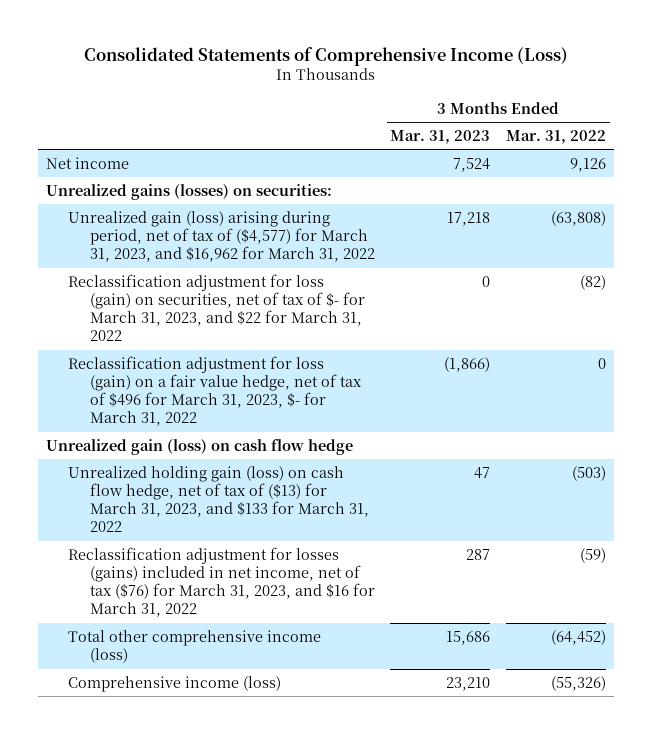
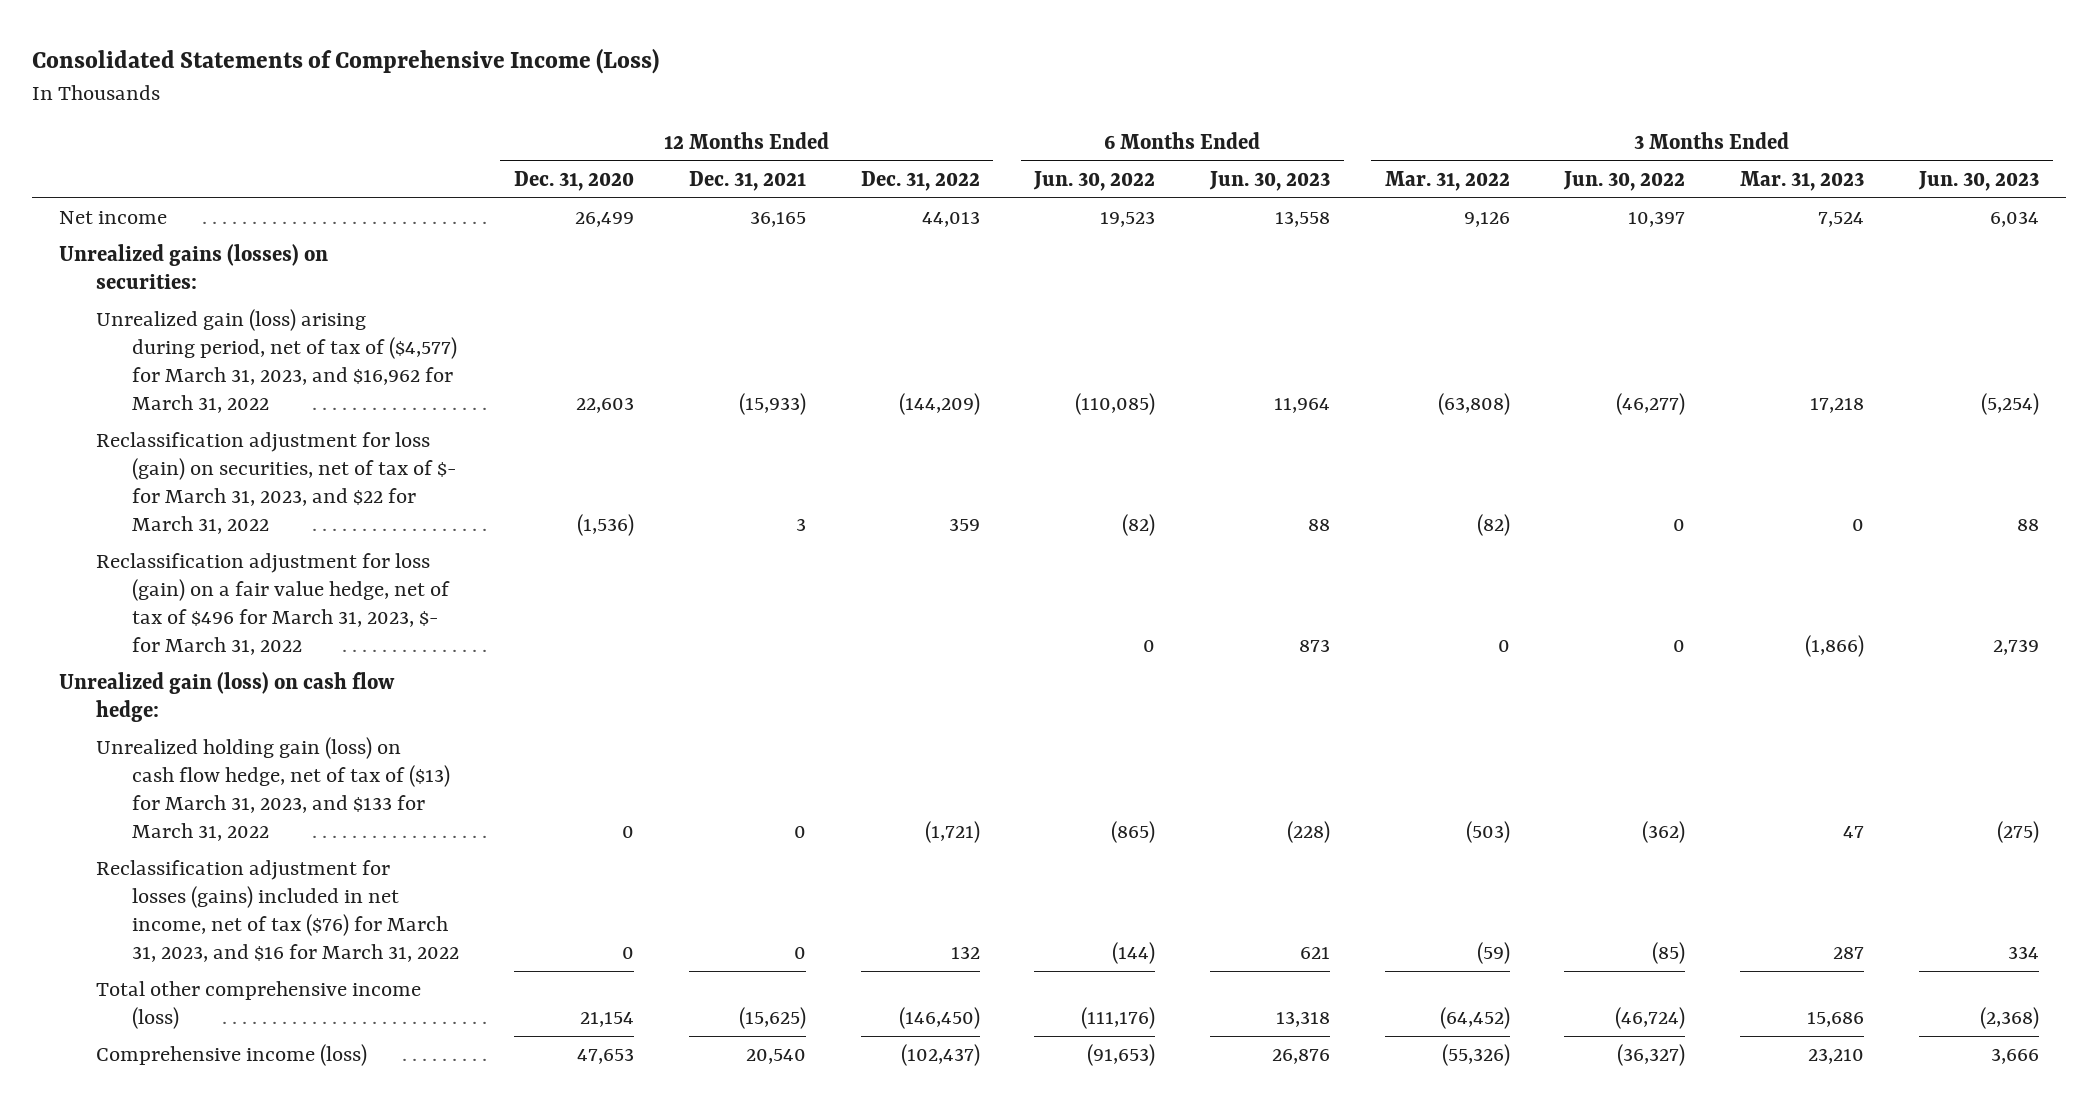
- | 3 Months Ended Mar. 31, 2023 | 3 Months Ended Mar. 31, 2022
+ | 12 Months Ended Dec. 31, 2020 | 12 Months Ended Dec. 31, 2021 | 12 Months Ended Dec. 31, 2022 | 6 Months Ended Jun. 30, 2022 | 6 Months Ended Jun. 30, 2023 | 3 Months Ended Mar. 31, 2022 | 3 Months Ended Jun. 30, 2022 | 3 Months Ended Mar. 31, 2023 | 3 Months Ended Jun. 30, 2023
- Unrealized gain (loss) on cash flow hedge
+ Unrealized gain (loss) on cash flow hedge:

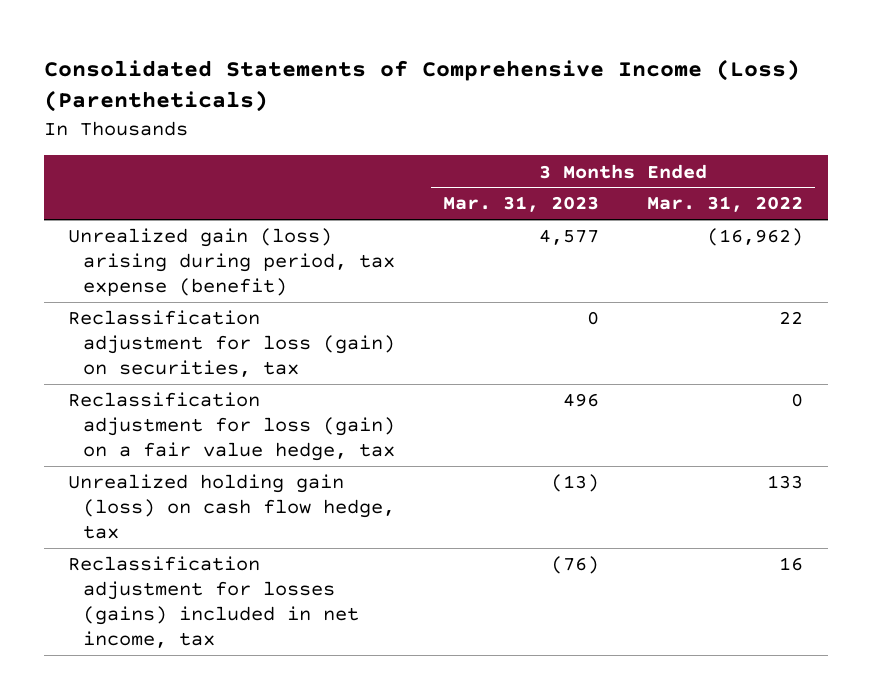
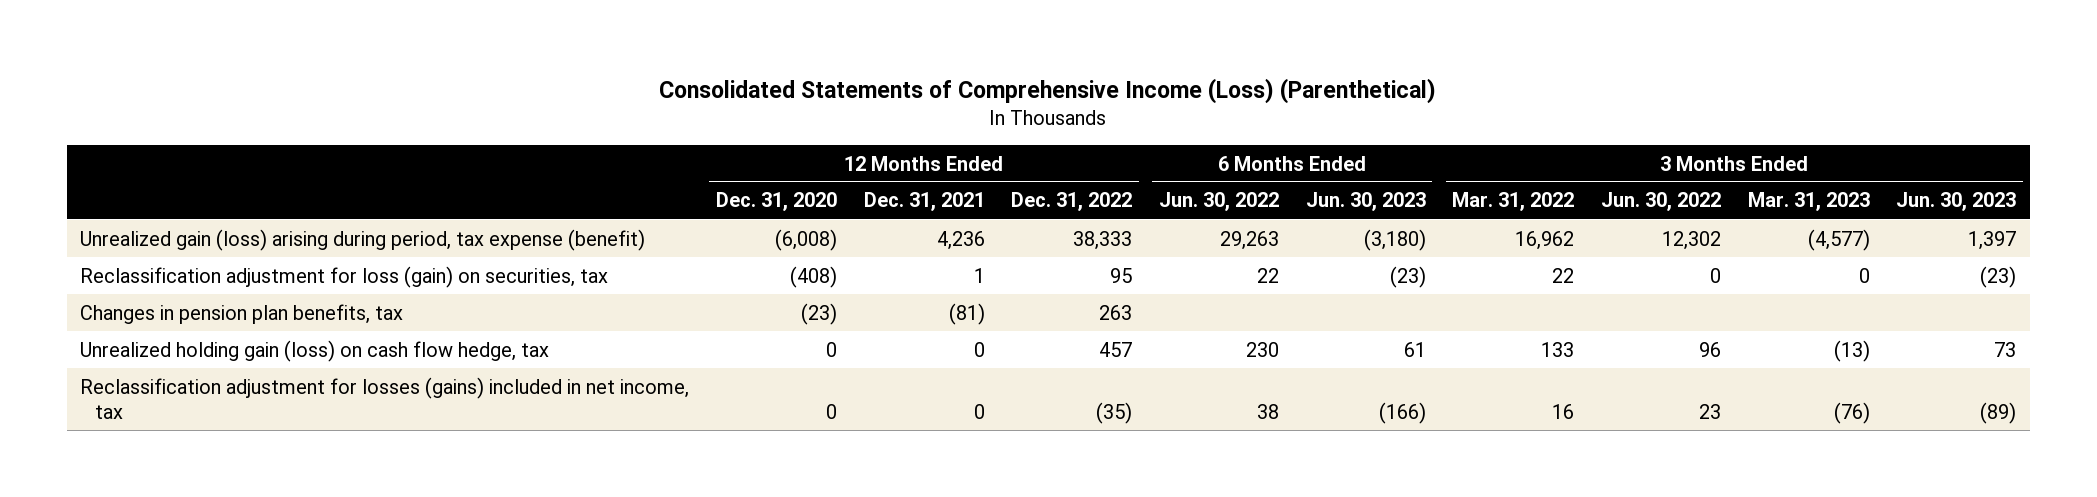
- Consolidated Statements of Comprehensive Income (Loss) (Parentheticals)
+ Consolidated Statements of Comprehensive Income (Loss) (Parenthetical)
- | 3 Months Ended Mar. 31, 2023 | 3 Months Ended Mar. 31, 2022
+ | 12 Months Ended Dec. 31, 2020 | 12 Months Ended Dec. 31, 2021 | 12 Months Ended Dec. 31, 2022 | 6 Months Ended Jun. 30, 2022 | 6 Months Ended Jun. 30, 2023 | 3 Months Ended Mar. 31, 2022 | 3 Months Ended Jun. 30, 2022 | 3 Months Ended Mar. 31, 2023 | 3 Months Ended Jun. 30, 2023
- Unrealized gain (loss) arising during period, tax expense (benefit) | 4,577 | (16,962)
+ Unrealized gain (loss) arising during period, tax expense (benefit) | (6,008) | 4,236 | 38,333 | 29,263 | (3,180) | 16,962 | 12,302 | (4,577) | 1,397
- Reclassification adjustment for loss (gain) on a fair value hedge, tax | 496 | 0
+ Changes in pension plan benefits, tax | (23) | (81) | 263 | | | | | |

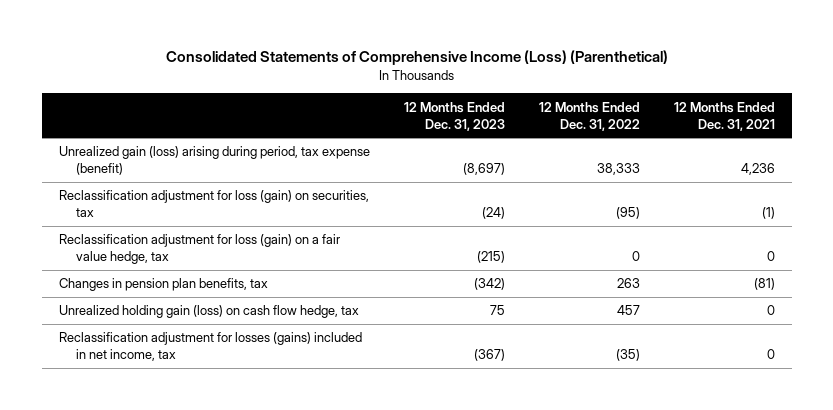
- | 12 Months Ended Dec. 31, 2020 | 12 Months Ended Dec. 31, 2021 | 12 Months Ended Dec. 31, 2022 | 6 Months Ended Jun. 30, 2022 | 6 Months Ended Jun. 30, 2023 | 3 Months Ended Mar. 31, 2022 | 3 Months Ended Jun. 30, 2022 | 3 Months Ended Mar. 31, 2023 | 3 Months Ended Jun. 30, 2023
+ | 12 Months Ended Dec. 31, 2023 | 12 Months Ended Dec. 31, 2022 | 12 Months Ended Dec. 31, 2021
- Reclassification adjustment for loss (gain) on securities, tax | (408) | 1 | 95 | 22 | (23) | 22 | 0 | 0 | (23)
+ Reclassification adjustment for loss (gain) on securities, tax | (24) | (95) | (1)
+ Reclassification adjustment for loss (gain) on a fair value hedge, tax | (215) | 0 | 0

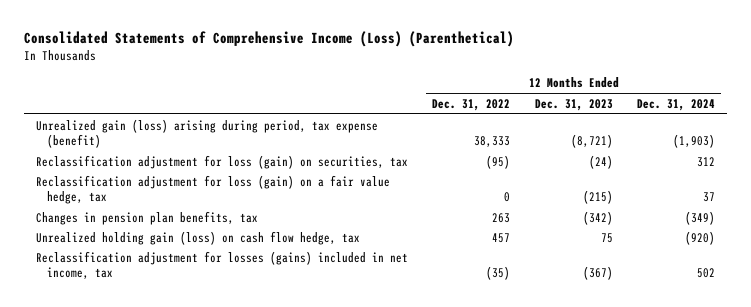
- | 12 Months Ended Dec. 31, 2023 | 12 Months Ended Dec. 31, 2022 | 12 Months Ended Dec. 31, 2021
+ | 12 Months Ended Dec. 31, 2022 | 12 Months Ended Dec. 31, 2023 | 12 Months Ended Dec. 31, 2024
- Unrealized gain (loss) arising during period, tax expense (benefit) | (8,697) | 38,333 | 4,236
+ Unrealized gain (loss) arising during period, tax expense (benefit) | 38,333 | (8,721) | (1,903)

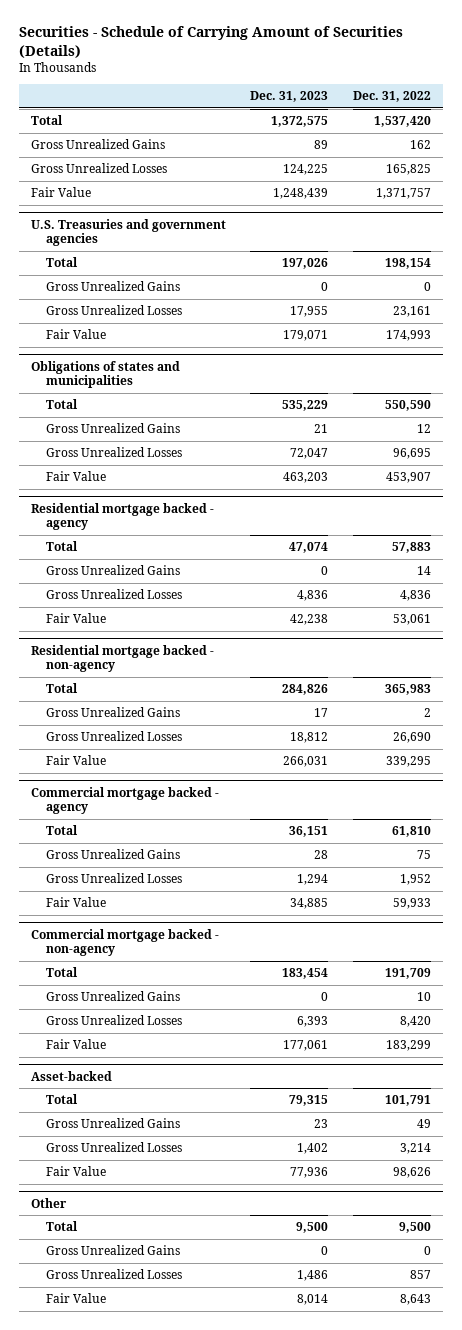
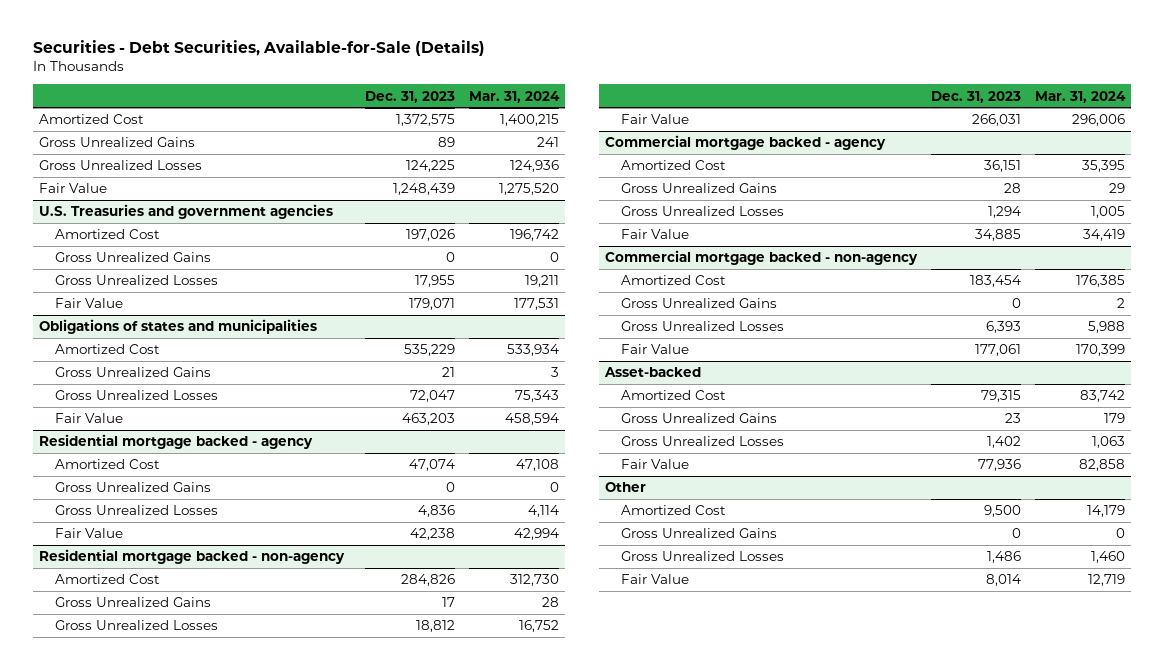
- Securities - Schedule of Carrying Amount of Securities (Details)
+ Securities - Debt Securities, Available-for-Sale (Details)
- | Dec. 31, 2023 | Dec. 31, 2022
+ | Dec. 31, 2023 | Mar. 31, 2024
- Total | 1,372,575 | 1,537,420
+ Amortized Cost | 1,372,575 | 1,400,215
@ U.S. Treasuries and government agencies
- Total | 197,026 | 198,154
+ Amortized Cost | 197,026 | 196,742
@ Obligations of states and municipalities
- Total | 535,229 | 550,590
+ Amortized Cost | 535,229 | 533,934
@ Residential mortgage backed - agency
- Total | 47,074 | 57,883
+ Amortized Cost | 47,074 | 47,108
@ Residential mortgage backed - non-agency
- Total | 284,826 | 365,983
+ Amortized Cost | 284,826 | 312,730
@ Commercial mortgage backed - agency
- Total | 36,151 | 61,810
+ Amortized Cost | 36,151 | 35,395
@ Commercial mortgage backed - non-agency
- Total | 183,454 | 191,709
+ Amortized Cost | 183,454 | 176,385
@ Asset-backed
- Total | 79,315 | 101,791
+ Amortized Cost | 79,315 | 83,742
@ Other
- Total | 9,500 | 9,500
+ Amortized Cost | 9,500 | 14,179

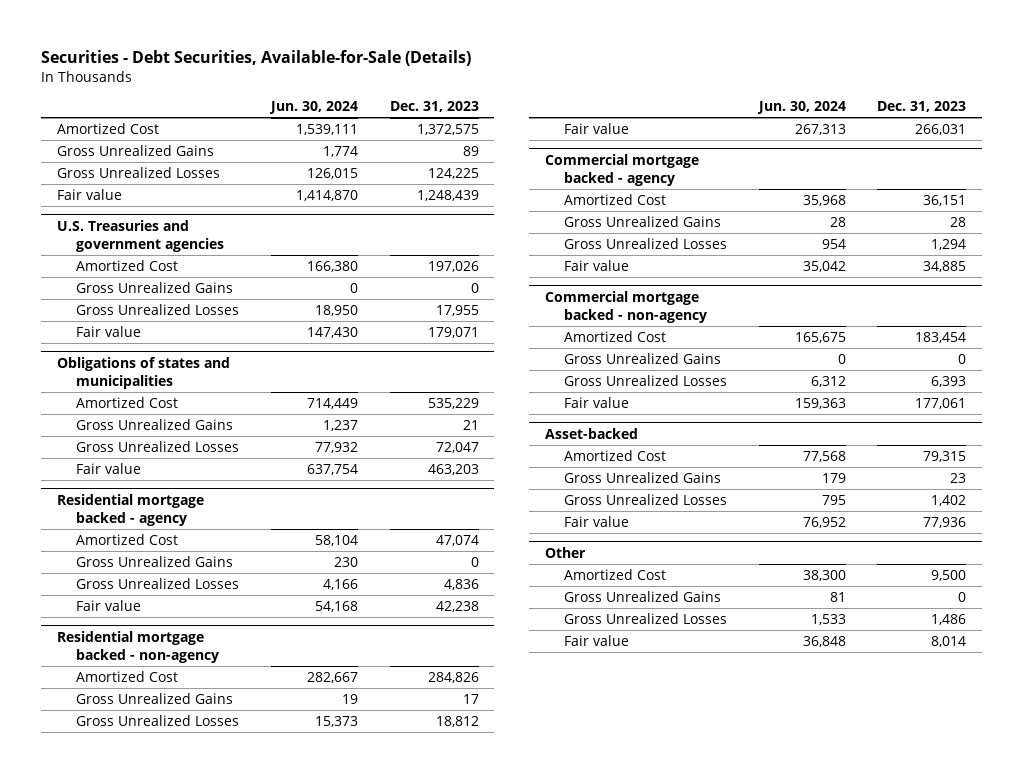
- | Dec. 31, 2023 | Mar. 31, 2024
+ | Jun. 30, 2024 | Dec. 31, 2023
- Fair Value | 1,248,439 | 1,275,520
+ Fair value | 1,414,870 | 1,248,439
@ U.S. Treasuries and government agencies
- Fair Value | 179,071 | 177,531
+ Fair value | 147,430 | 179,071
@ Obligations of states and municipalities
- Fair Value | 463,203 | 458,594
+ Fair value | 637,754 | 463,203
@ Residential mortgage backed - agency
- Fair Value | 42,238 | 42,994
+ Fair value | 54,168 | 42,238
@ Residential mortgage backed - non-agency
- Fair Value | 266,031 | 296,006
+ Fair value | 267,313 | 266,031
@ Commercial mortgage backed - agency
- Fair Value | 34,885 | 34,419
+ Fair value | 35,042 | 34,885
@ Commercial mortgage backed - non-agency
- Fair Value | 177,061 | 170,399
+ Fair value | 159,363 | 177,061
@ Asset-backed
- Fair Value | 77,936 | 82,858
+ Fair value | 76,952 | 77,936
@ Other
- Fair Value | 8,014 | 12,719
+ Fair value | 36,848 | 8,014

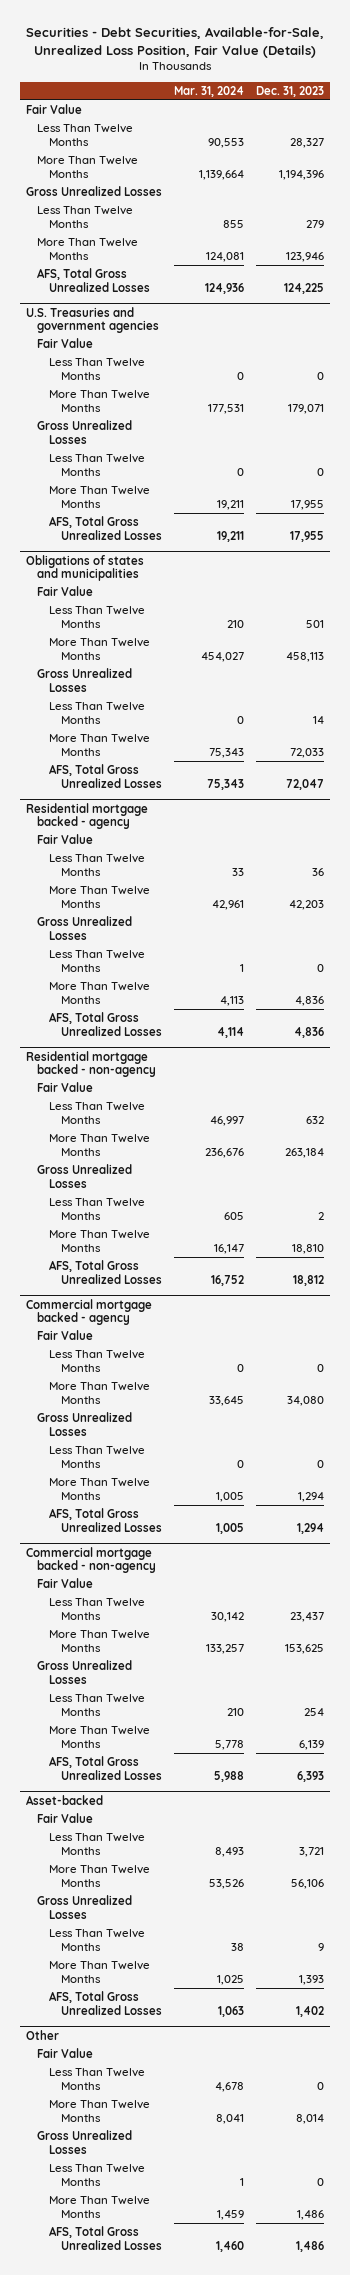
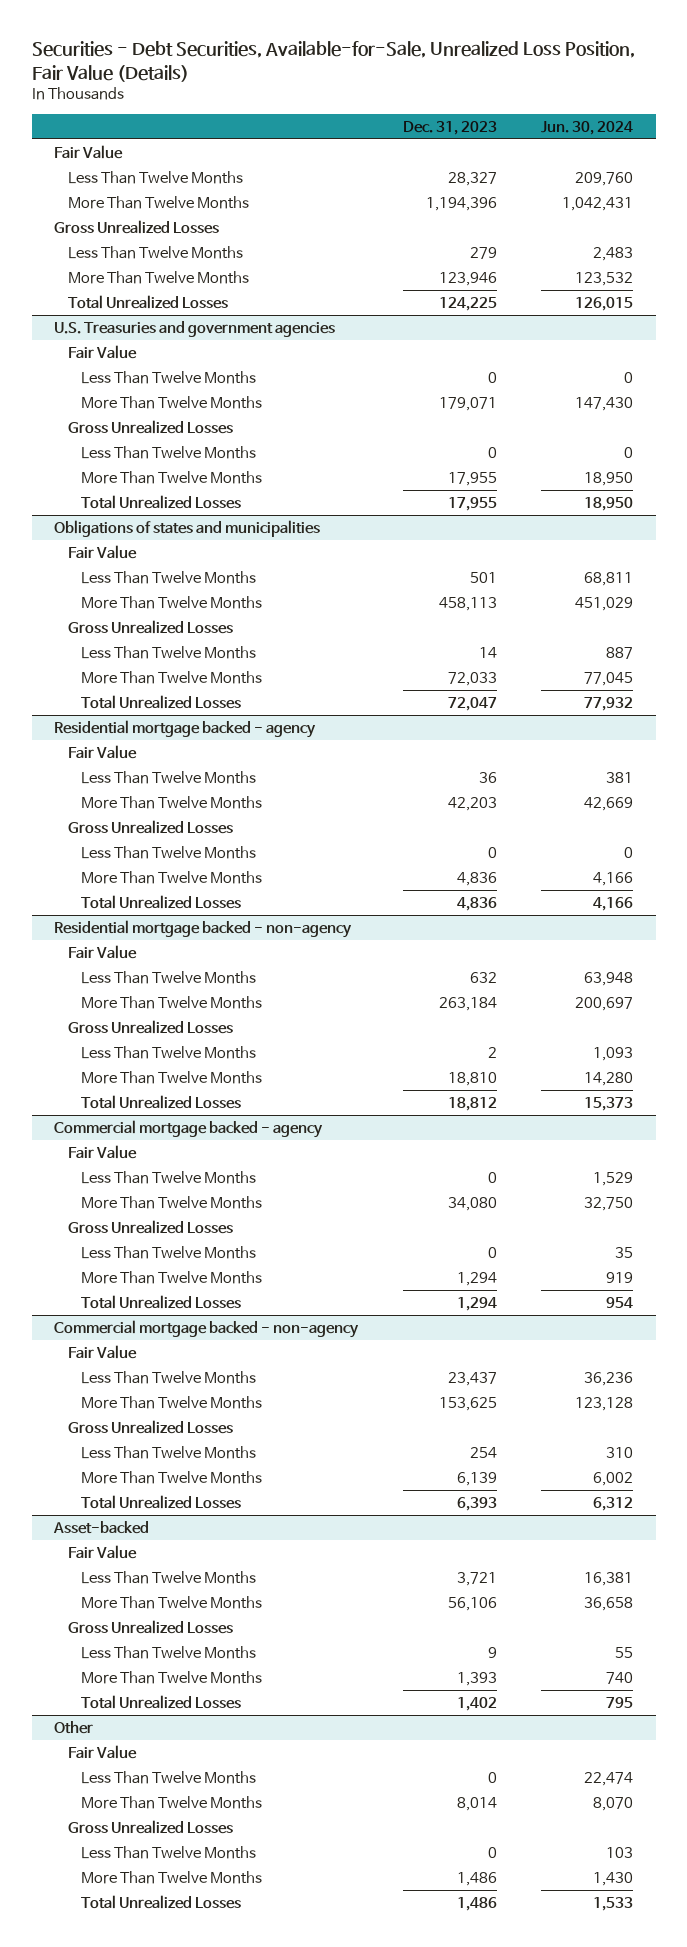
- | Mar. 31, 2024 | Dec. 31, 2023
+ | Dec. 31, 2023 | Jun. 30, 2024
- AFS, Total Gross Unrealized Losses | 124,936 | 124,225
+ Total Unrealized Losses | 124,225 | 126,015
@ U.S. Treasuries and government agencies
- AFS, Total Gross Unrealized Losses | 19,211 | 17,955
+ Total Unrealized Losses | 17,955 | 18,950
@ Obligations of states and municipalities
- AFS, Total Gross Unrealized Losses | 75,343 | 72,047
+ Total Unrealized Losses | 72,047 | 77,932
@ Residential mortgage backed - agency
- AFS, Total Gross Unrealized Losses | 4,114 | 4,836
+ Total Unrealized Losses | 4,836 | 4,166
@ Residential mortgage backed - non-agency
- AFS, Total Gross Unrealized Losses | 16,752 | 18,812
+ Total Unrealized Losses | 18,812 | 15,373
@ Commercial mortgage backed - agency
- AFS, Total Gross Unrealized Losses | 1,005 | 1,294
+ Total Unrealized Losses | 1,294 | 954
@ Commercial mortgage backed - non-agency
- AFS, Total Gross Unrealized Losses | 5,988 | 6,393
+ Total Unrealized Losses | 6,393 | 6,312
@ Asset-backed
- AFS, Total Gross Unrealized Losses | 1,063 | 1,402
+ Total Unrealized Losses | 1,402 | 795
@ Other
- AFS, Total Gross Unrealized Losses | 1,460 | 1,486
+ Total Unrealized Losses | 1,486 | 1,533

